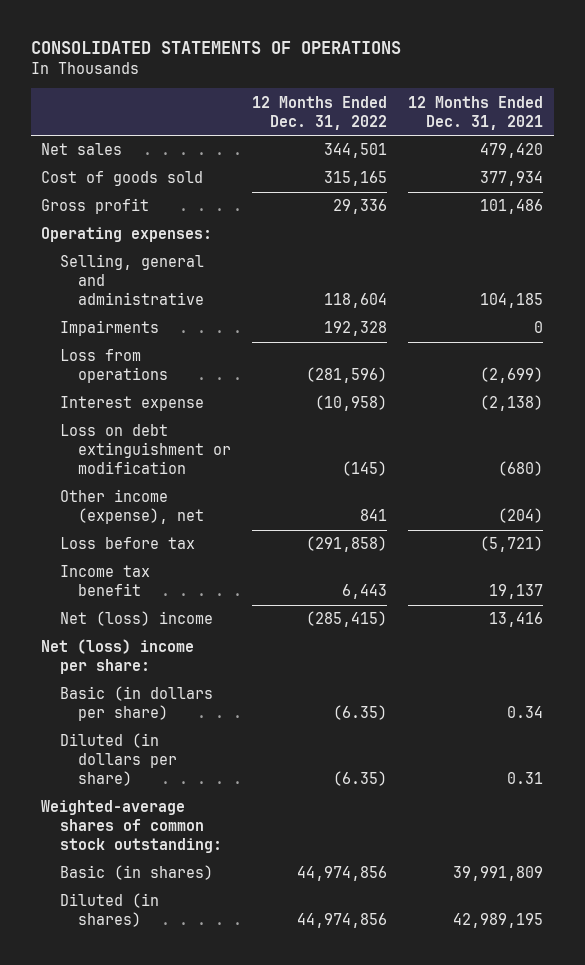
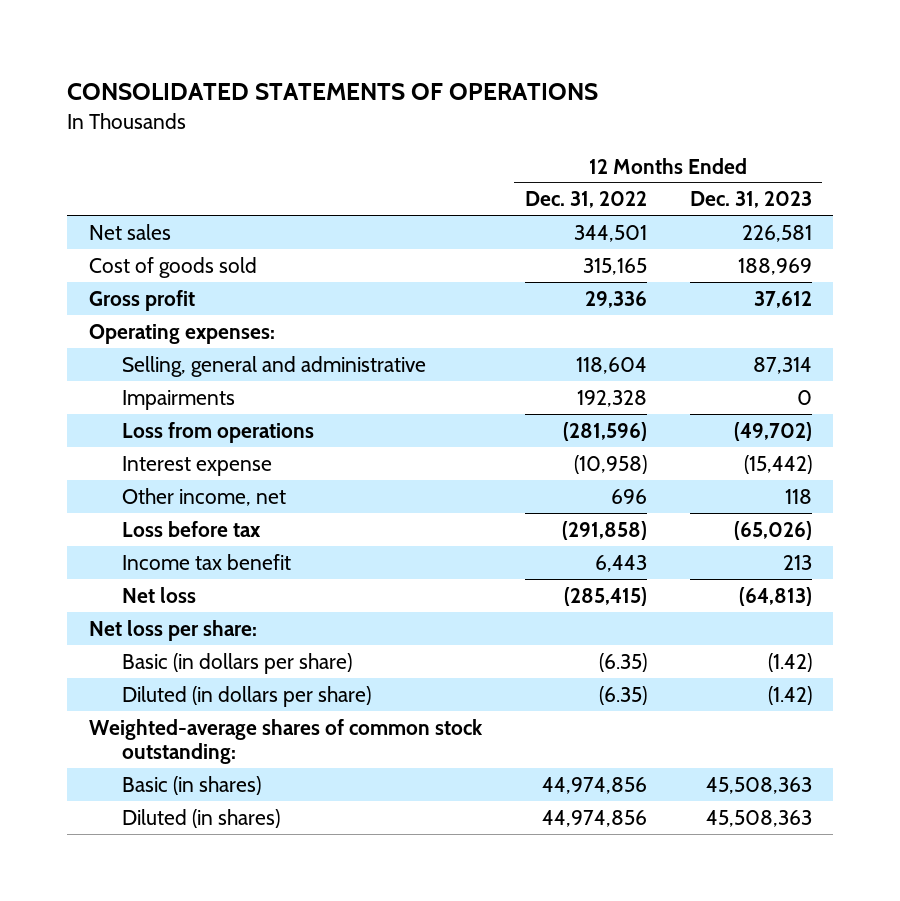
- | 12 Months Ended Dec. 31, 2022 | 12 Months Ended Dec. 31, 2021
+ | 12 Months Ended Dec. 31, 2022 | 12 Months Ended Dec. 31, 2023
- Loss on debt extinguishment or modification | (145) | (680)
- Other income (expense), net | 841 | (204)
+ Other income, net | 696 | 118
- Net (loss) income | (285,415) | 13,416
- Net (loss) income per share:
+ Net loss | (285,415) | (64,813)
+ Net loss per share:

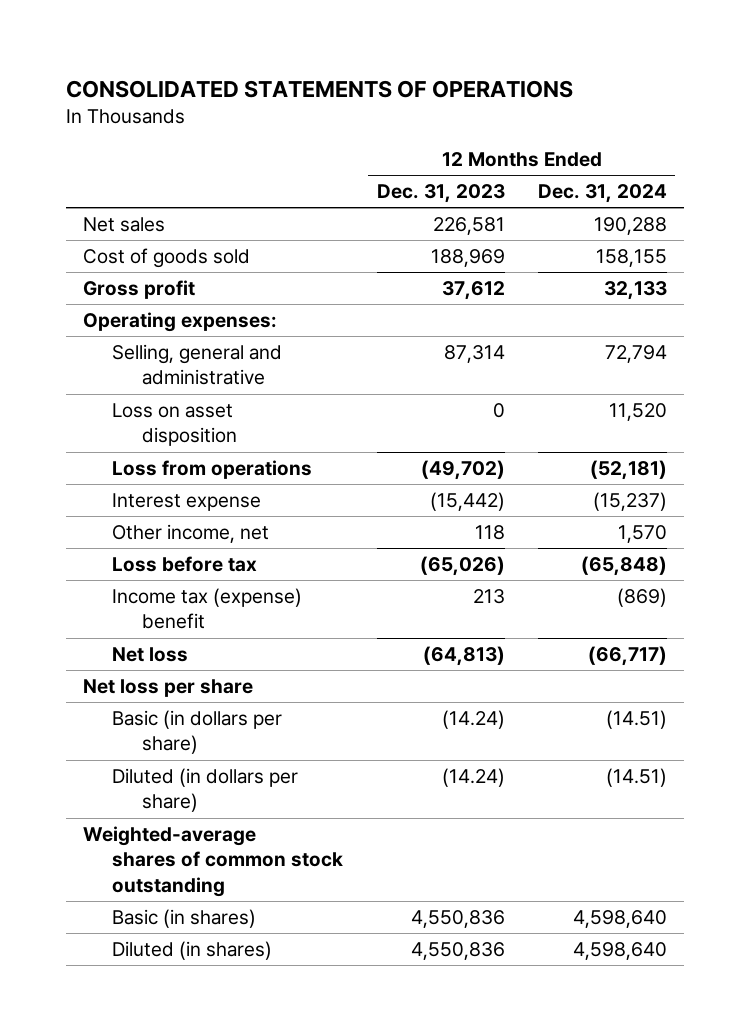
- | 12 Months Ended Dec. 31, 2022 | 12 Months Ended Dec. 31, 2023
+ | 12 Months Ended Dec. 31, 2023 | 12 Months Ended Dec. 31, 2024
- Impairments | 192,328 | 0
+ Loss on asset disposition | 0 | 11,520
- Income tax benefit | 6,443 | 213
+ Income tax (expense) benefit | 213 | (869)
- Net loss per share:
- Basic (in dollars per share) | (6.35) | (1.42)
- Diluted (in dollars per share) | (6.35) | (1.42)
- Weighted-average shares of common stock outstanding:
- Basic (in shares) | 44,974,856 | 45,508,363
- Diluted (in shares) | 44,974,856 | 45,508,363
+ Net loss per share
+ Basic (in dollars per share) | (14.24) | (14.51)
+ Diluted (in dollars per share) | (14.24) | (14.51)
+ Weighted-average shares of common stock outstanding
+ Basic (in shares) | 4,550,836 | 4,598,640
+ Diluted (in shares) | 4,550,836 | 4,598,640

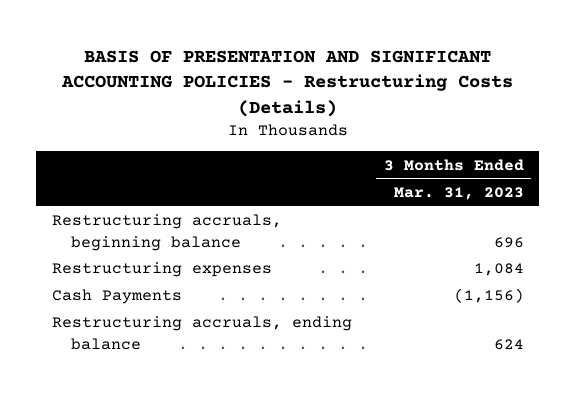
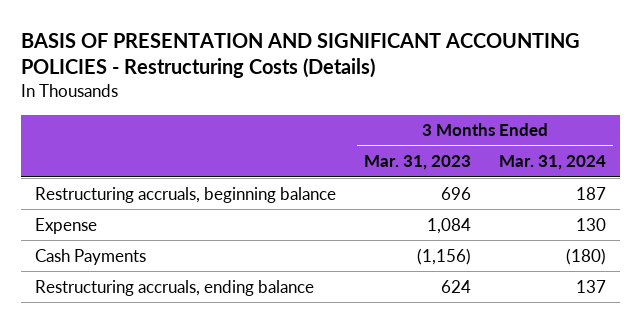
- | 3 Months Ended Mar. 31, 2023
+ | 3 Months Ended Mar. 31, 2023 | 3 Months Ended Mar. 31, 2024
- Restructuring expenses | 1,084
+ Expense | 1,084 | 130

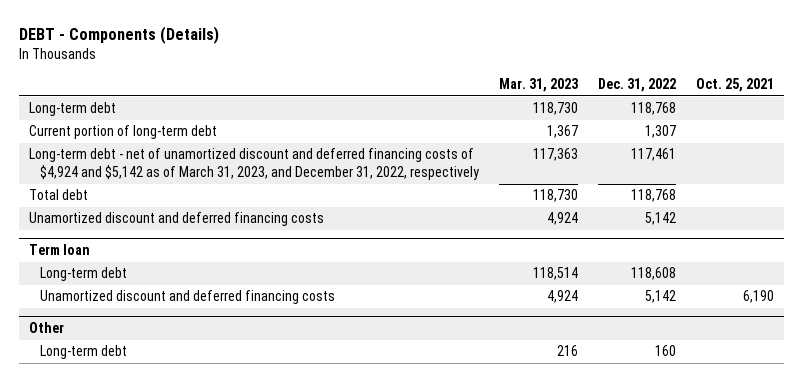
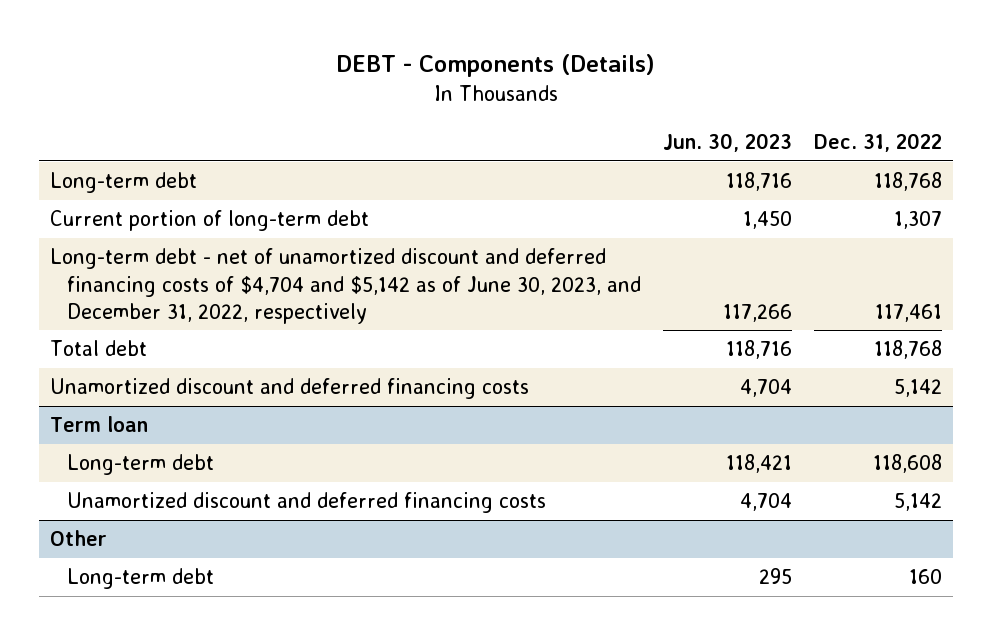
- | Mar. 31, 2023 | Dec. 31, 2022 | Oct. 25, 2021
+ | Jun. 30, 2023 | Dec. 31, 2022
- Long-term debt - net of unamortized discount and deferred financing costs of $4,924 and $5,142 as of March 31, 2023, and December 31, 2022, respectively | 117,363 | 117,461 |
+ Long-term debt - net of unamortized discount and deferred financing costs of $4,704 and $5,142 as of June 30, 2023, and December 31, 2022, respectively | 117,266 | 117,461

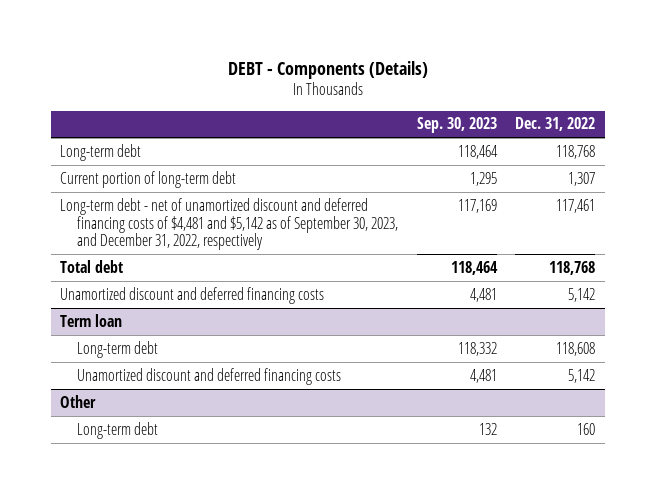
- | Jun. 30, 2023 | Dec. 31, 2022
+ | Sep. 30, 2023 | Dec. 31, 2022
- Long-term debt - net of unamortized discount and deferred financing costs of $4,704 and $5,142 as of June 30, 2023, and December 31, 2022, respectively | 117,266 | 117,461
+ Long-term debt - net of unamortized discount and deferred financing costs of $4,481 and $5,142 as of September 30, 2023, and December 31, 2022, respectively | 117,169 | 117,461

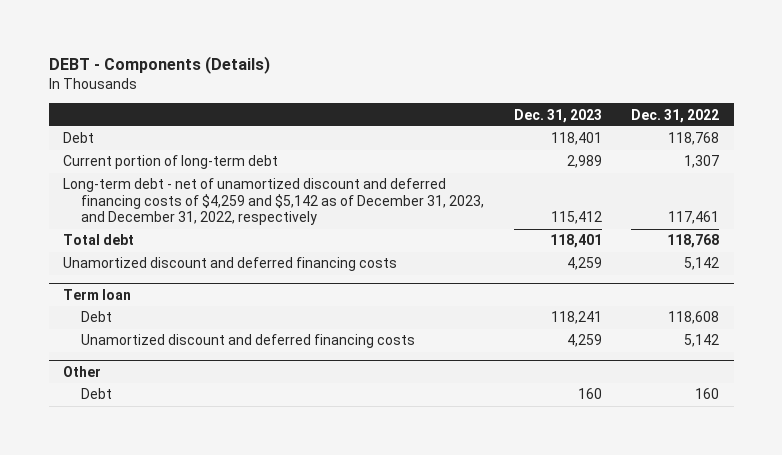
- | Sep. 30, 2023 | Dec. 31, 2022
+ | Dec. 31, 2023 | Dec. 31, 2022
- Long-term debt | 118,464 | 118,768
+ Debt | 118,401 | 118,768
- Long-term debt - net of unamortized discount and deferred financing costs of $4,481 and $5,142 as of September 30, 2023, and December 31, 2022, respectively | 117,169 | 117,461
+ Long-term debt - net of unamortized discount and deferred financing costs of $4,259 and $5,142 as of December 31, 2023, and December 31, 2022, respectively | 115,412 | 117,461
@ Term loan
- Long-term debt | 118,332 | 118,608
+ Debt | 118,241 | 118,608
@ Other
- Long-term debt | 132 | 160
+ Debt | 160 | 160

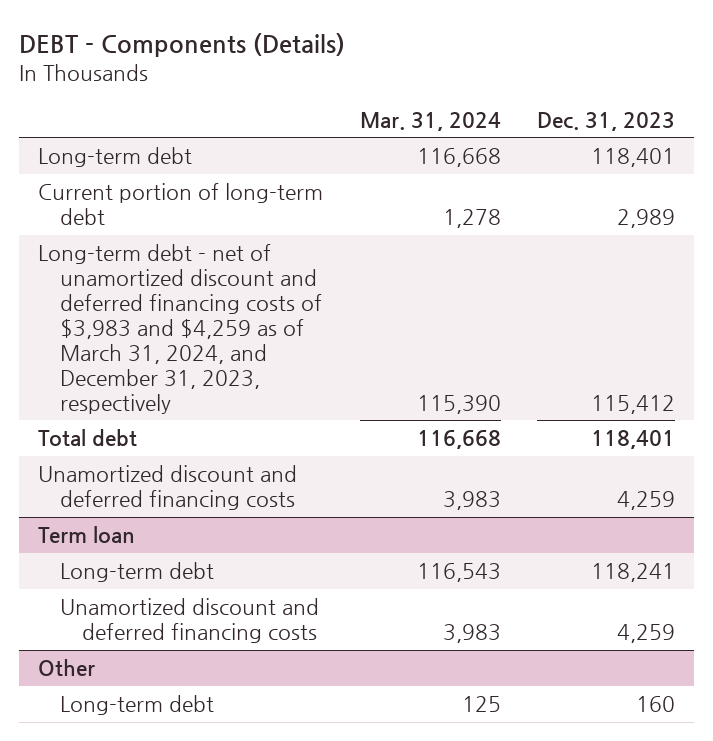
- | Dec. 31, 2023 | Dec. 31, 2022
+ | Mar. 31, 2024 | Dec. 31, 2023
- Debt | 118,401 | 118,768
+ Long-term debt | 116,668 | 118,401
- Long-term debt - net of unamortized discount and deferred financing costs of $4,259 and $5,142 as of December 31, 2023, and December 31, 2022, respectively | 115,412 | 117,461
+ Long-term debt - net of unamortized discount and deferred financing costs of $3,983 and $4,259 as of March 31, 2024, and December 31, 2023, respectively | 115,390 | 115,412
@ Term loan
- Debt | 118,241 | 118,608
+ Long-term debt | 116,543 | 118,241
@ Other
- Debt | 160 | 160
+ Long-term debt | 125 | 160

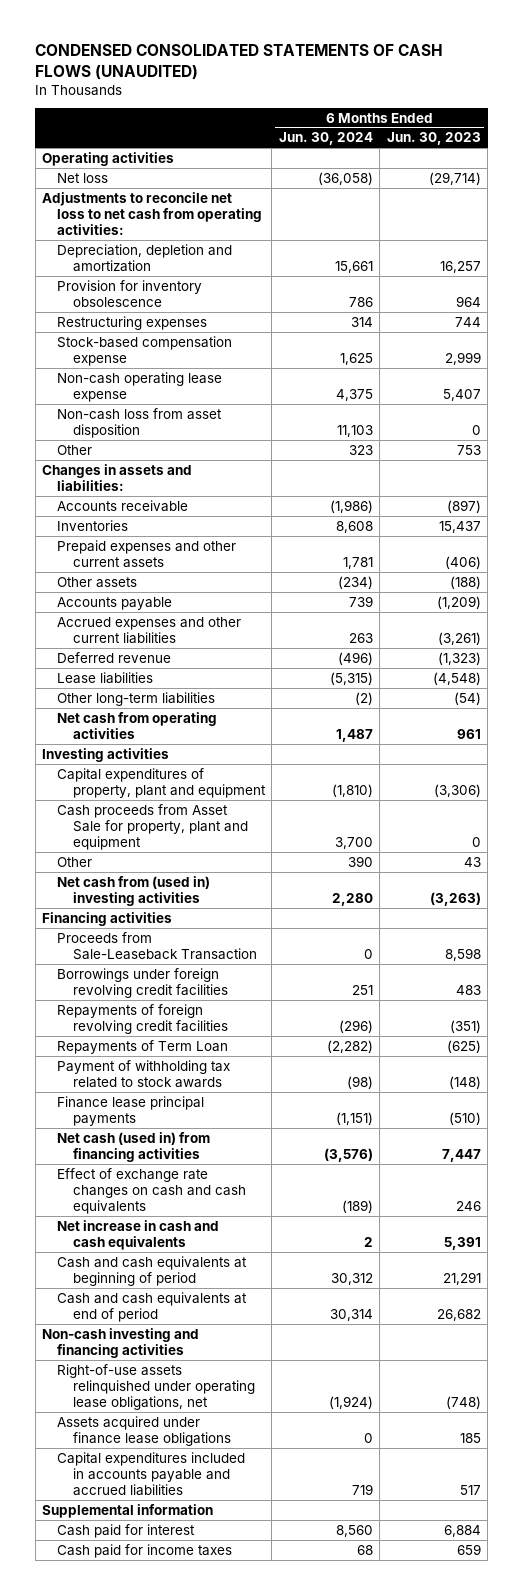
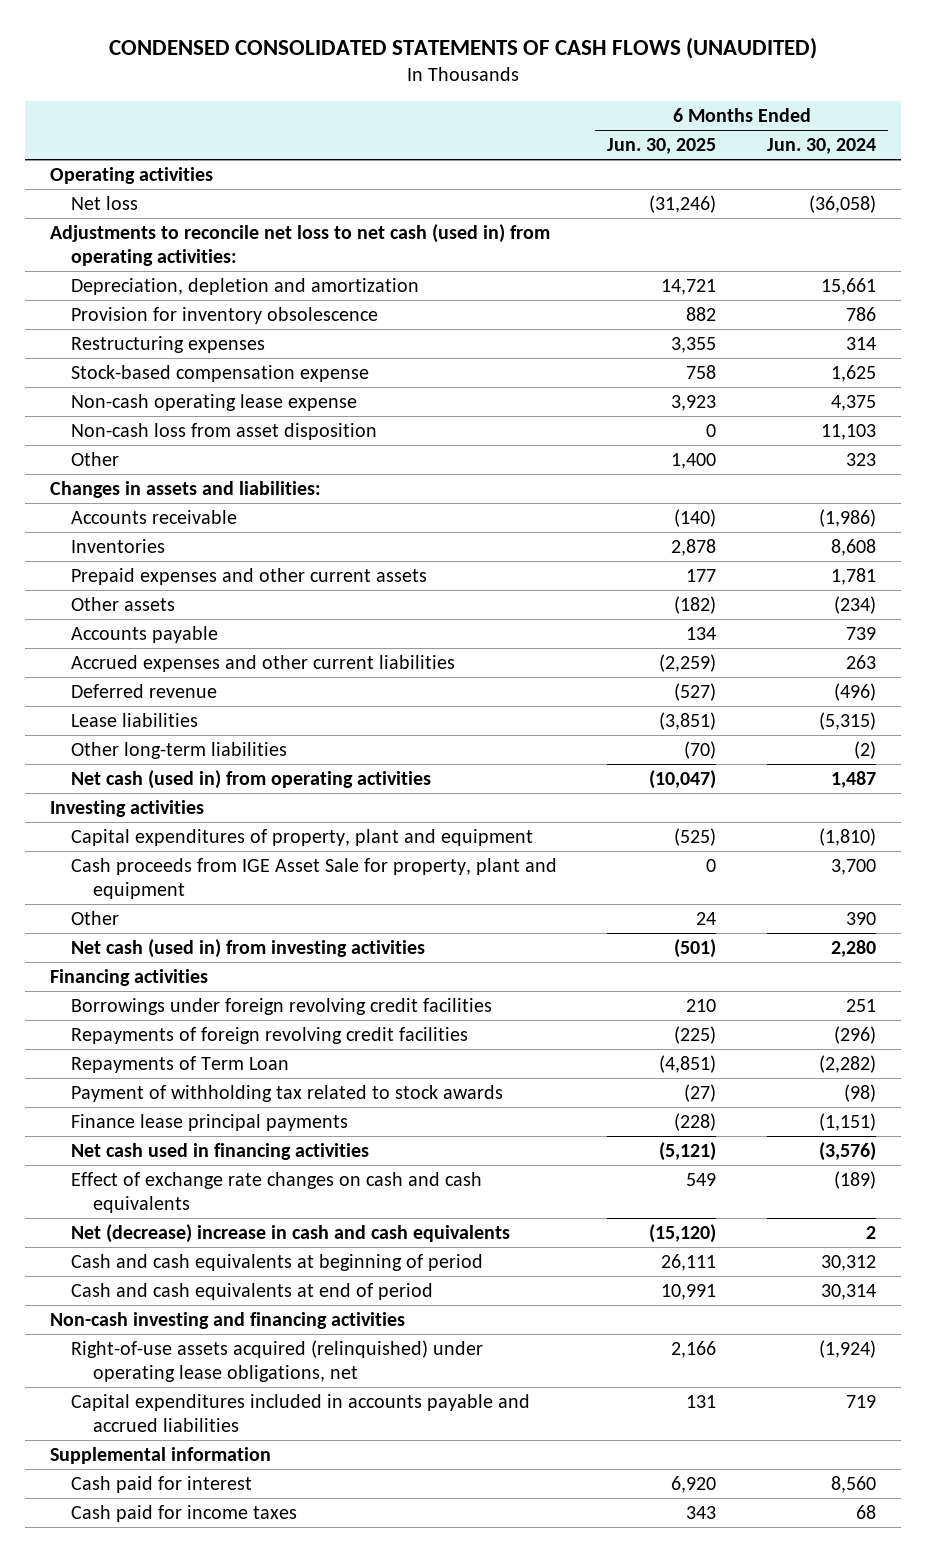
- | 6 Months Ended Jun. 30, 2024 | 6 Months Ended Jun. 30, 2023
+ | 6 Months Ended Jun. 30, 2025 | 6 Months Ended Jun. 30, 2024
- Adjustments to reconcile net loss to net cash from operating activities:
+ Adjustments to reconcile net loss to net cash (used in) from operating activities:
- Net cash from operating activities | 1,487 | 961
+ Net cash (used in) from operating activities | (10,047) | 1,487
- Cash proceeds from Asset Sale for property, plant and equipment | 3,700 | 0
+ Cash proceeds from IGE Asset Sale for property, plant and equipment | 0 | 3,700
- Net cash from (used in) investing activities | 2,280 | (3,263)
+ Net cash (used in) from investing activities | (501) | 2,280
- Proceeds from Sale-Leaseback Transaction | 0 | 8,598
- Net cash (used in) from financing activities | (3,576) | 7,447
+ Net cash used in financing activities | (5,121) | (3,576)
- Net increase in cash and cash equivalents | 2 | 5,391
+ Net (decrease) increase in cash and cash equivalents | (15,120) | 2
- Right-of-use assets relinquished under operating lease obligations, net | (1,924) | (748)
- Assets acquired under finance lease obligations | 0 | 185
+ Right-of-use assets acquired (relinquished) under operating lease obligations, net | 2,166 | (1,924)

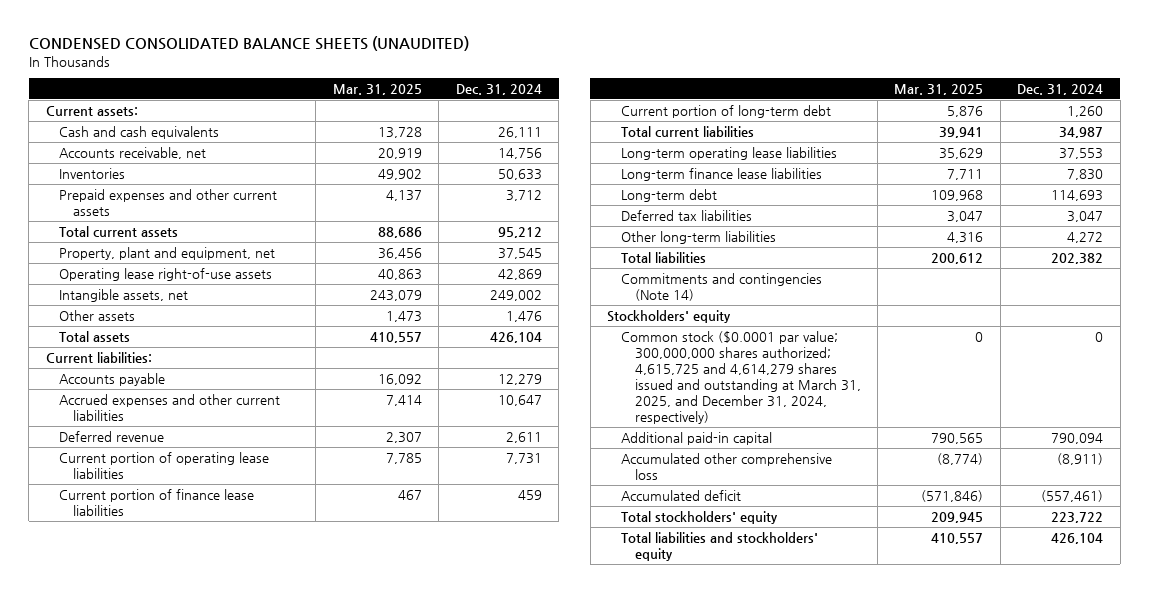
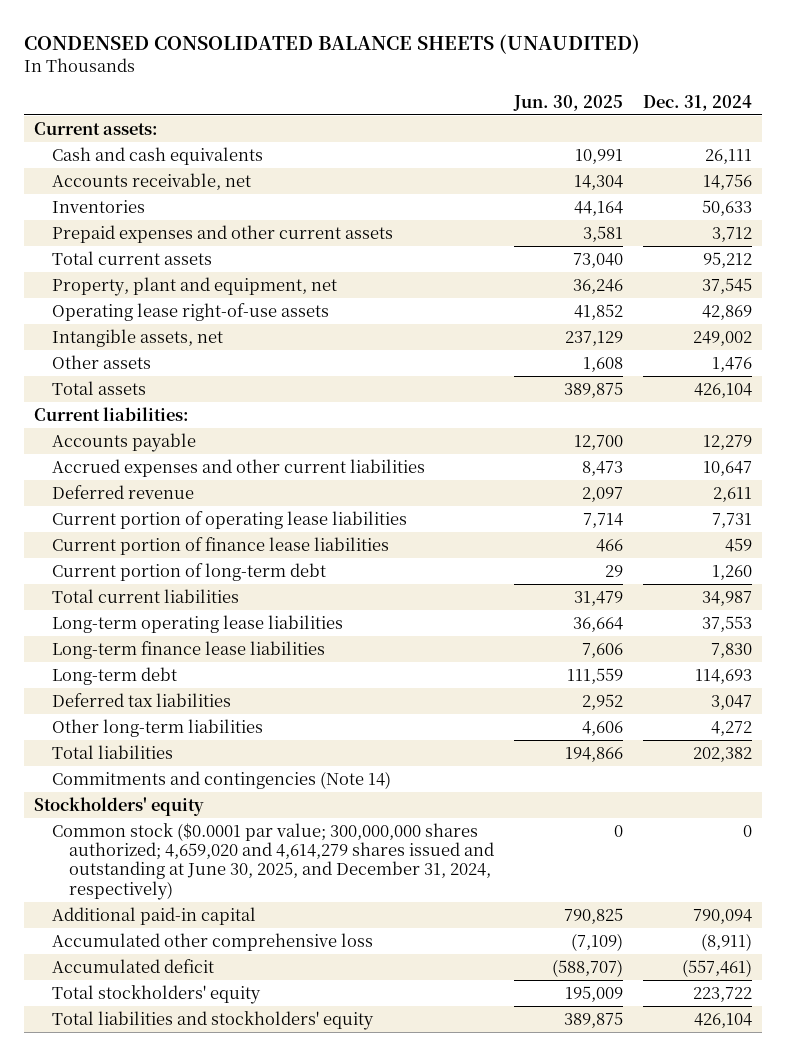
- | Mar. 31, 2025 | Dec. 31, 2024
+ | Jun. 30, 2025 | Dec. 31, 2024
- Common stock ($0.0001 par value; 300,000,000 shares authorized; 4,615,725 and 4,614,279 shares issued and outstanding at March 31, 2025, and December 31, 2024, respectively) | 0 | 0
+ Common stock ($0.0001 par value; 300,000,000 shares authorized; 4,659,020 and 4,614,279 shares issued and outstanding at June 30, 2025, and December 31, 2024, respectively) | 0 | 0

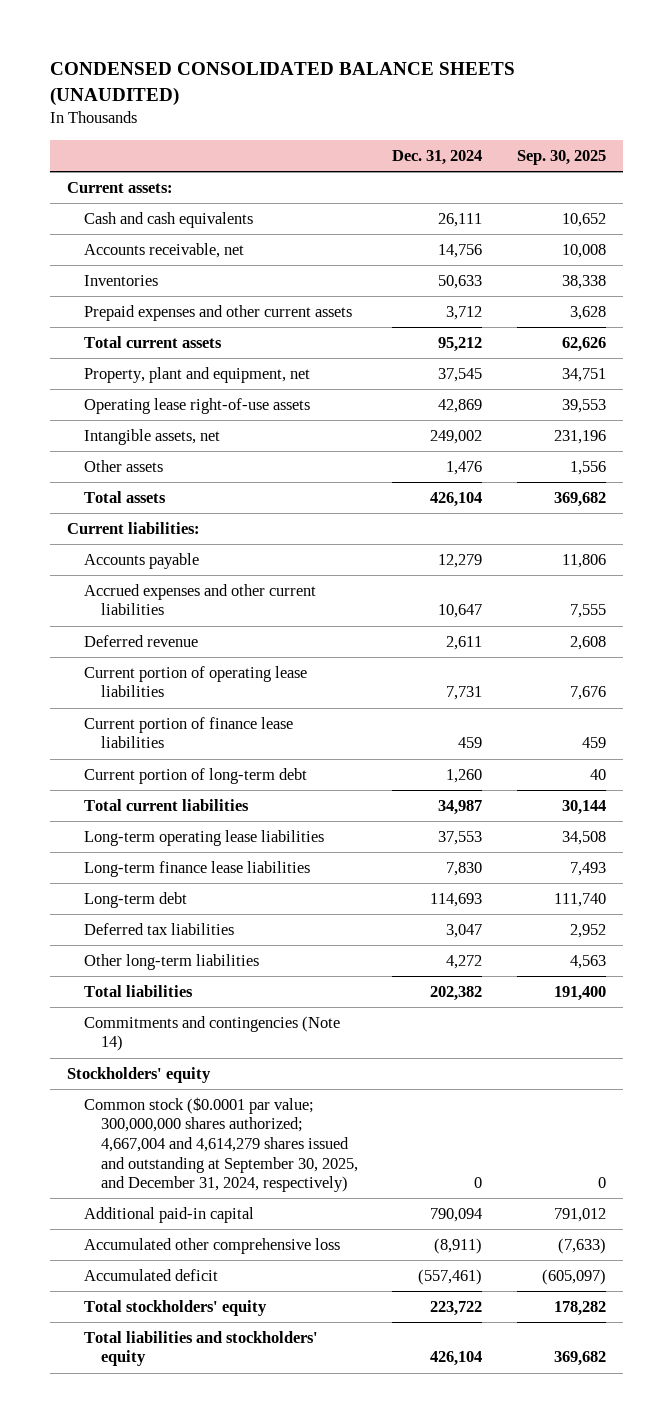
- | Jun. 30, 2025 | Dec. 31, 2024
+ | Dec. 31, 2024 | Sep. 30, 2025
- Common stock ($0.0001 par value; 300,000,000 shares authorized; 4,659,020 and 4,614,279 shares issued and outstanding at June 30, 2025, and December 31, 2024, respectively) | 0 | 0
+ Common stock ($0.0001 par value; 300,000,000 shares authorized; 4,667,004 and 4,614,279 shares issued and outstanding at September 30, 2025, and December 31, 2024, respectively) | 0 | 0

